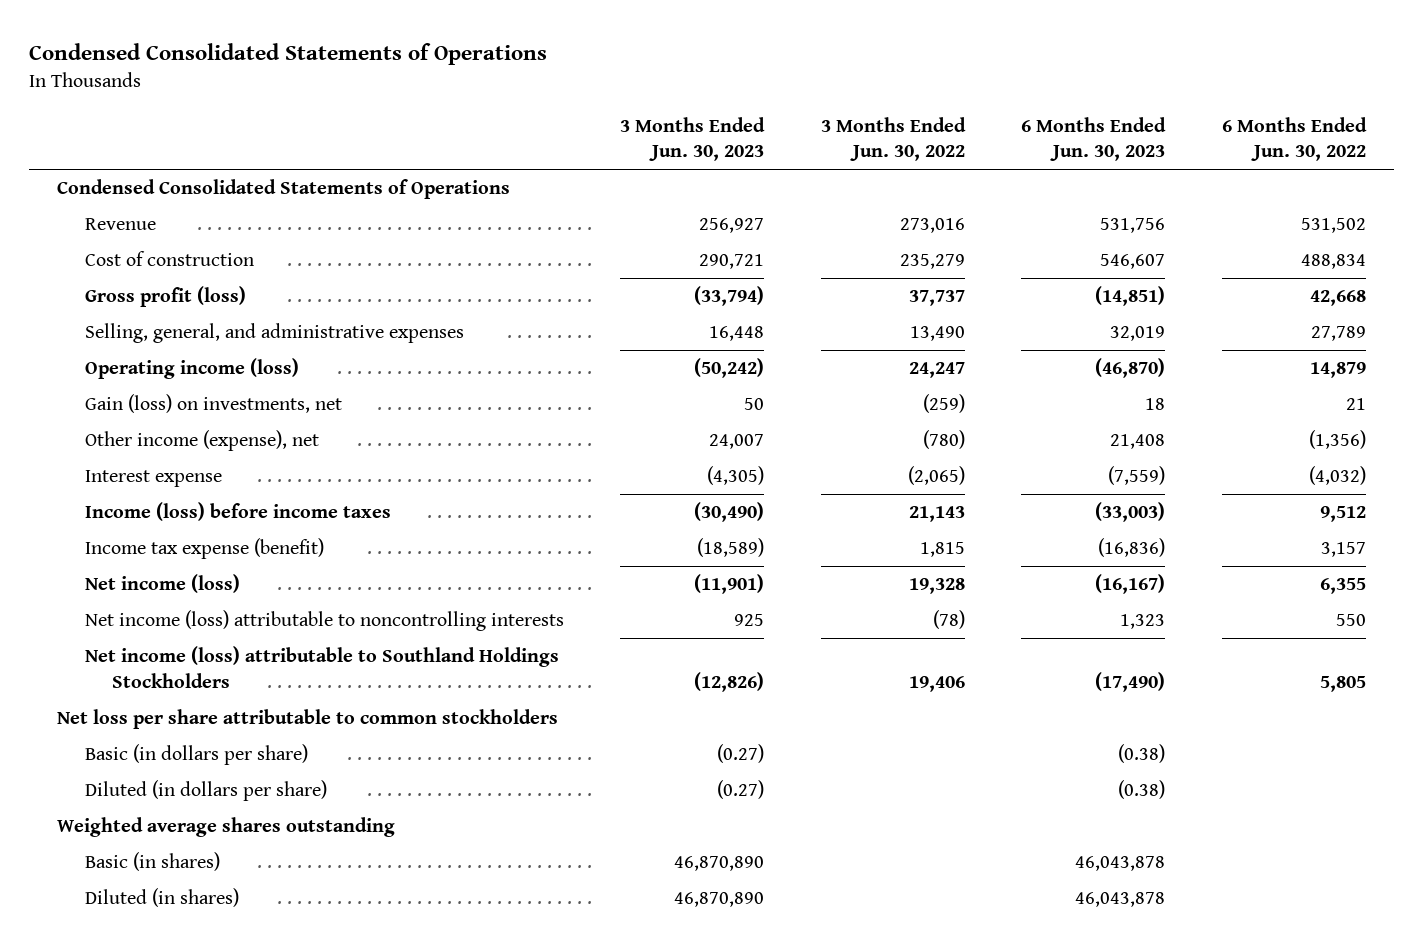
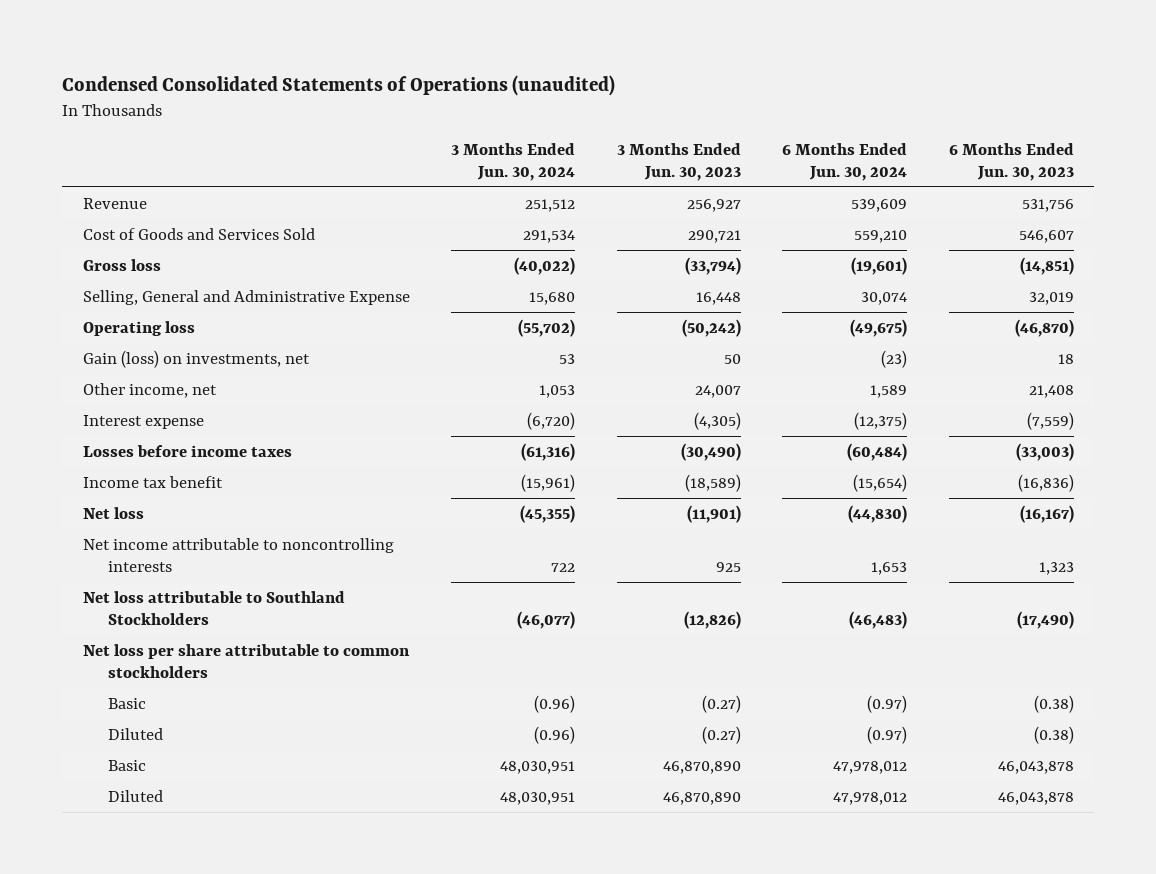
- Condensed Consolidated Statements of Operations
+ Condensed Consolidated Statements of Operations (unaudited)
- | 3 Months Ended Jun. 30, 2023 | 3 Months Ended Jun. 30, 2022 | 6 Months Ended Jun. 30, 2023 | 6 Months Ended Jun. 30, 2022
+ | 3 Months Ended Jun. 30, 2024 | 3 Months Ended Jun. 30, 2023 | 6 Months Ended Jun. 30, 2024 | 6 Months Ended Jun. 30, 2023
- Condensed Consolidated Statements of Operations
- Cost of construction | 290,721 | 235,279 | 546,607 | 488,834
- Gross profit (loss) | (33,794) | 37,737 | (14,851) | 42,668
- Selling, general, and administrative expenses | 16,448 | 13,490 | 32,019 | 27,789
- Operating income (loss) | (50,242) | 24,247 | (46,870) | 14,879
+ Cost of Goods and Services Sold | 291,534 | 290,721 | 559,210 | 546,607
+ Gross loss | (40,022) | (33,794) | (19,601) | (14,851)
+ Selling, General and Administrative Expense | 15,680 | 16,448 | 30,074 | 32,019
+ Operating loss | (55,702) | (50,242) | (49,675) | (46,870)
- Other income (expense), net | 24,007 | (780) | 21,408 | (1,356)
+ Other income, net | 1,053 | 24,007 | 1,589 | 21,408
- Income (loss) before income taxes | (30,490) | 21,143 | (33,003) | 9,512
- Income tax expense (benefit) | (18,589) | 1,815 | (16,836) | 3,157
- Net income (loss) | (11,901) | 19,328 | (16,167) | 6,355
- Net income (loss) attributable to noncontrolling interests | 925 | (78) | 1,323 | 550
- Net income (loss) attributable to Southland Holdings Stockholders | (12,826) | 19,406 | (17,490) | 5,805
+ Losses before income taxes | (61,316) | (30,490) | (60,484) | (33,003)
+ Income tax benefit | (15,961) | (18,589) | (15,654) | (16,836)
+ Net loss | (45,355) | (11,901) | (44,830) | (16,167)
+ Net income attributable to noncontrolling interests | 722 | 925 | 1,653 | 1,323
+ Net loss attributable to Southland Stockholders | (46,077) | (12,826) | (46,483) | (17,490)
- Basic (in dollars per share) | (0.27) | | (0.38) |
- Diluted (in dollars per share) | (0.27) | | (0.38) |
- Weighted average shares outstanding
- Basic (in shares) | 46,870,890 | | 46,043,878 |
- Diluted (in shares) | 46,870,890 | | 46,043,878 |
+ Basic | (0.96) | (0.27) | (0.97) | (0.38)
+ Diluted | (0.96) | (0.27) | (0.97) | (0.38)
+ Basic | 48,030,951 | 46,870,890 | 47,978,012 | 46,043,878
+ Diluted | 48,030,951 | 46,870,890 | 47,978,012 | 46,043,878

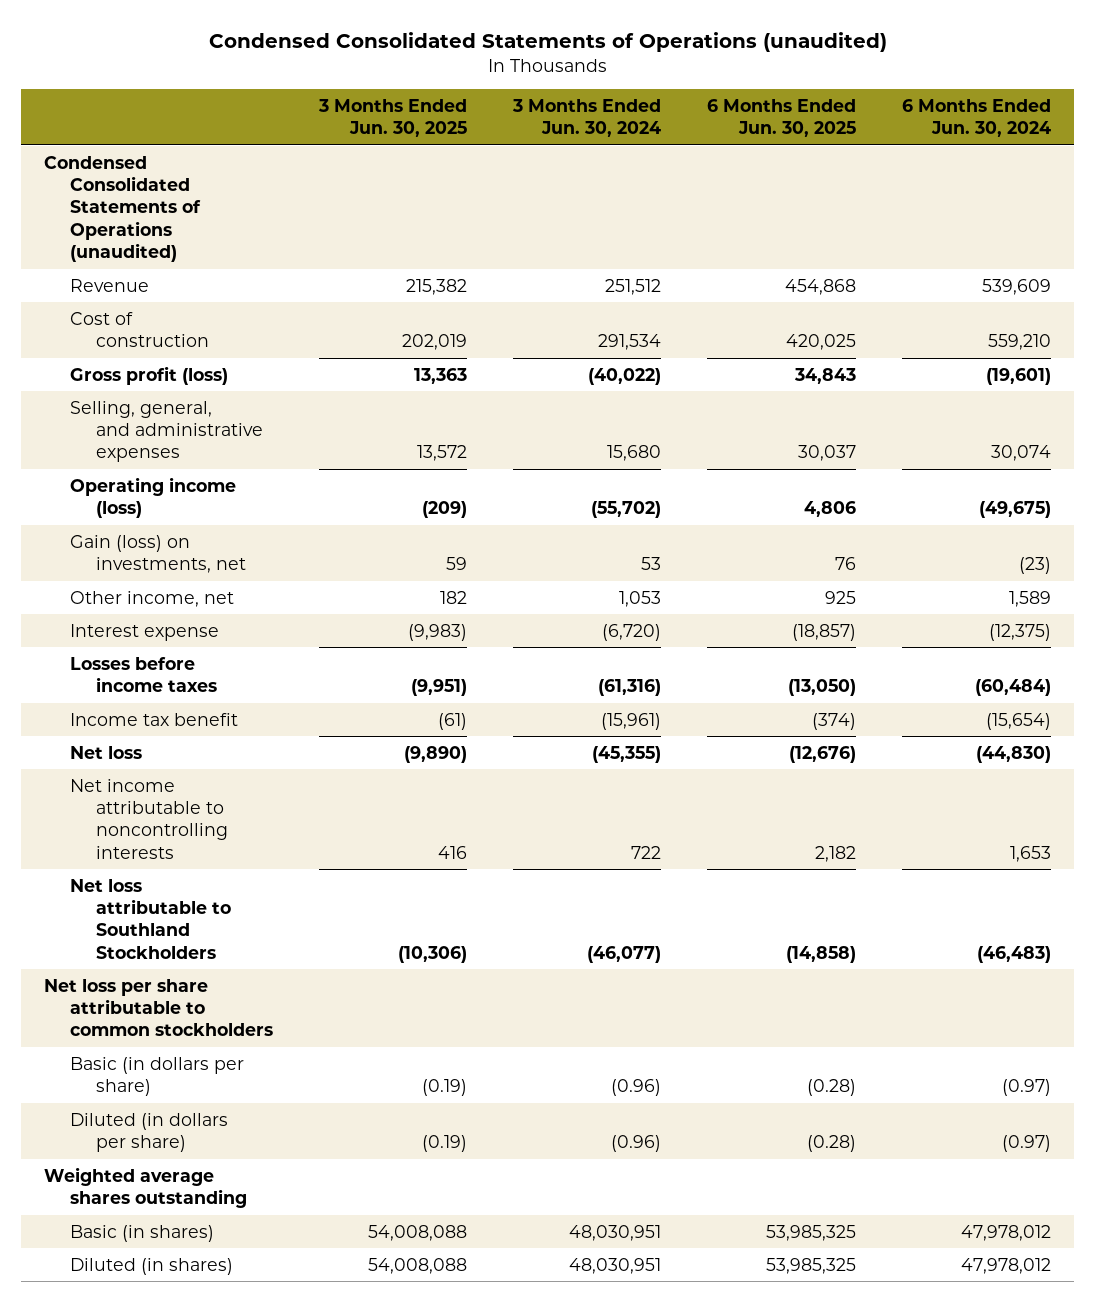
- | 3 Months Ended Jun. 30, 2024 | 3 Months Ended Jun. 30, 2023 | 6 Months Ended Jun. 30, 2024 | 6 Months Ended Jun. 30, 2023
+ | 3 Months Ended Jun. 30, 2025 | 3 Months Ended Jun. 30, 2024 | 6 Months Ended Jun. 30, 2025 | 6 Months Ended Jun. 30, 2024
+ Condensed Consolidated Statements of Operations (unaudited)
- Cost of Goods and Services Sold | 291,534 | 290,721 | 559,210 | 546,607
- Gross loss | (40,022) | (33,794) | (19,601) | (14,851)
- Selling, General and Administrative Expense | 15,680 | 16,448 | 30,074 | 32,019
- Operating loss | (55,702) | (50,242) | (49,675) | (46,870)
+ Cost of construction | 202,019 | 291,534 | 420,025 | 559,210
+ Gross profit (loss) | 13,363 | (40,022) | 34,843 | (19,601)
+ Selling, general, and administrative expenses | 13,572 | 15,680 | 30,037 | 30,074
+ Operating income (loss) | (209) | (55,702) | 4,806 | (49,675)
- Basic | (0.96) | (0.27) | (0.97) | (0.38)
- Diluted | (0.96) | (0.27) | (0.97) | (0.38)
- Basic | 48,030,951 | 46,870,890 | 47,978,012 | 46,043,878
- Diluted | 48,030,951 | 46,870,890 | 47,978,012 | 46,043,878
+ Basic (in dollars per share) | (0.19) | (0.96) | (0.28) | (0.97)
+ Diluted (in dollars per share) | (0.19) | (0.96) | (0.28) | (0.97)
+ Weighted average shares outstanding
+ Basic (in shares) | 54,008,088 | 48,030,951 | 53,985,325 | 47,978,012
+ Diluted (in shares) | 54,008,088 | 48,030,951 | 53,985,325 | 47,978,012

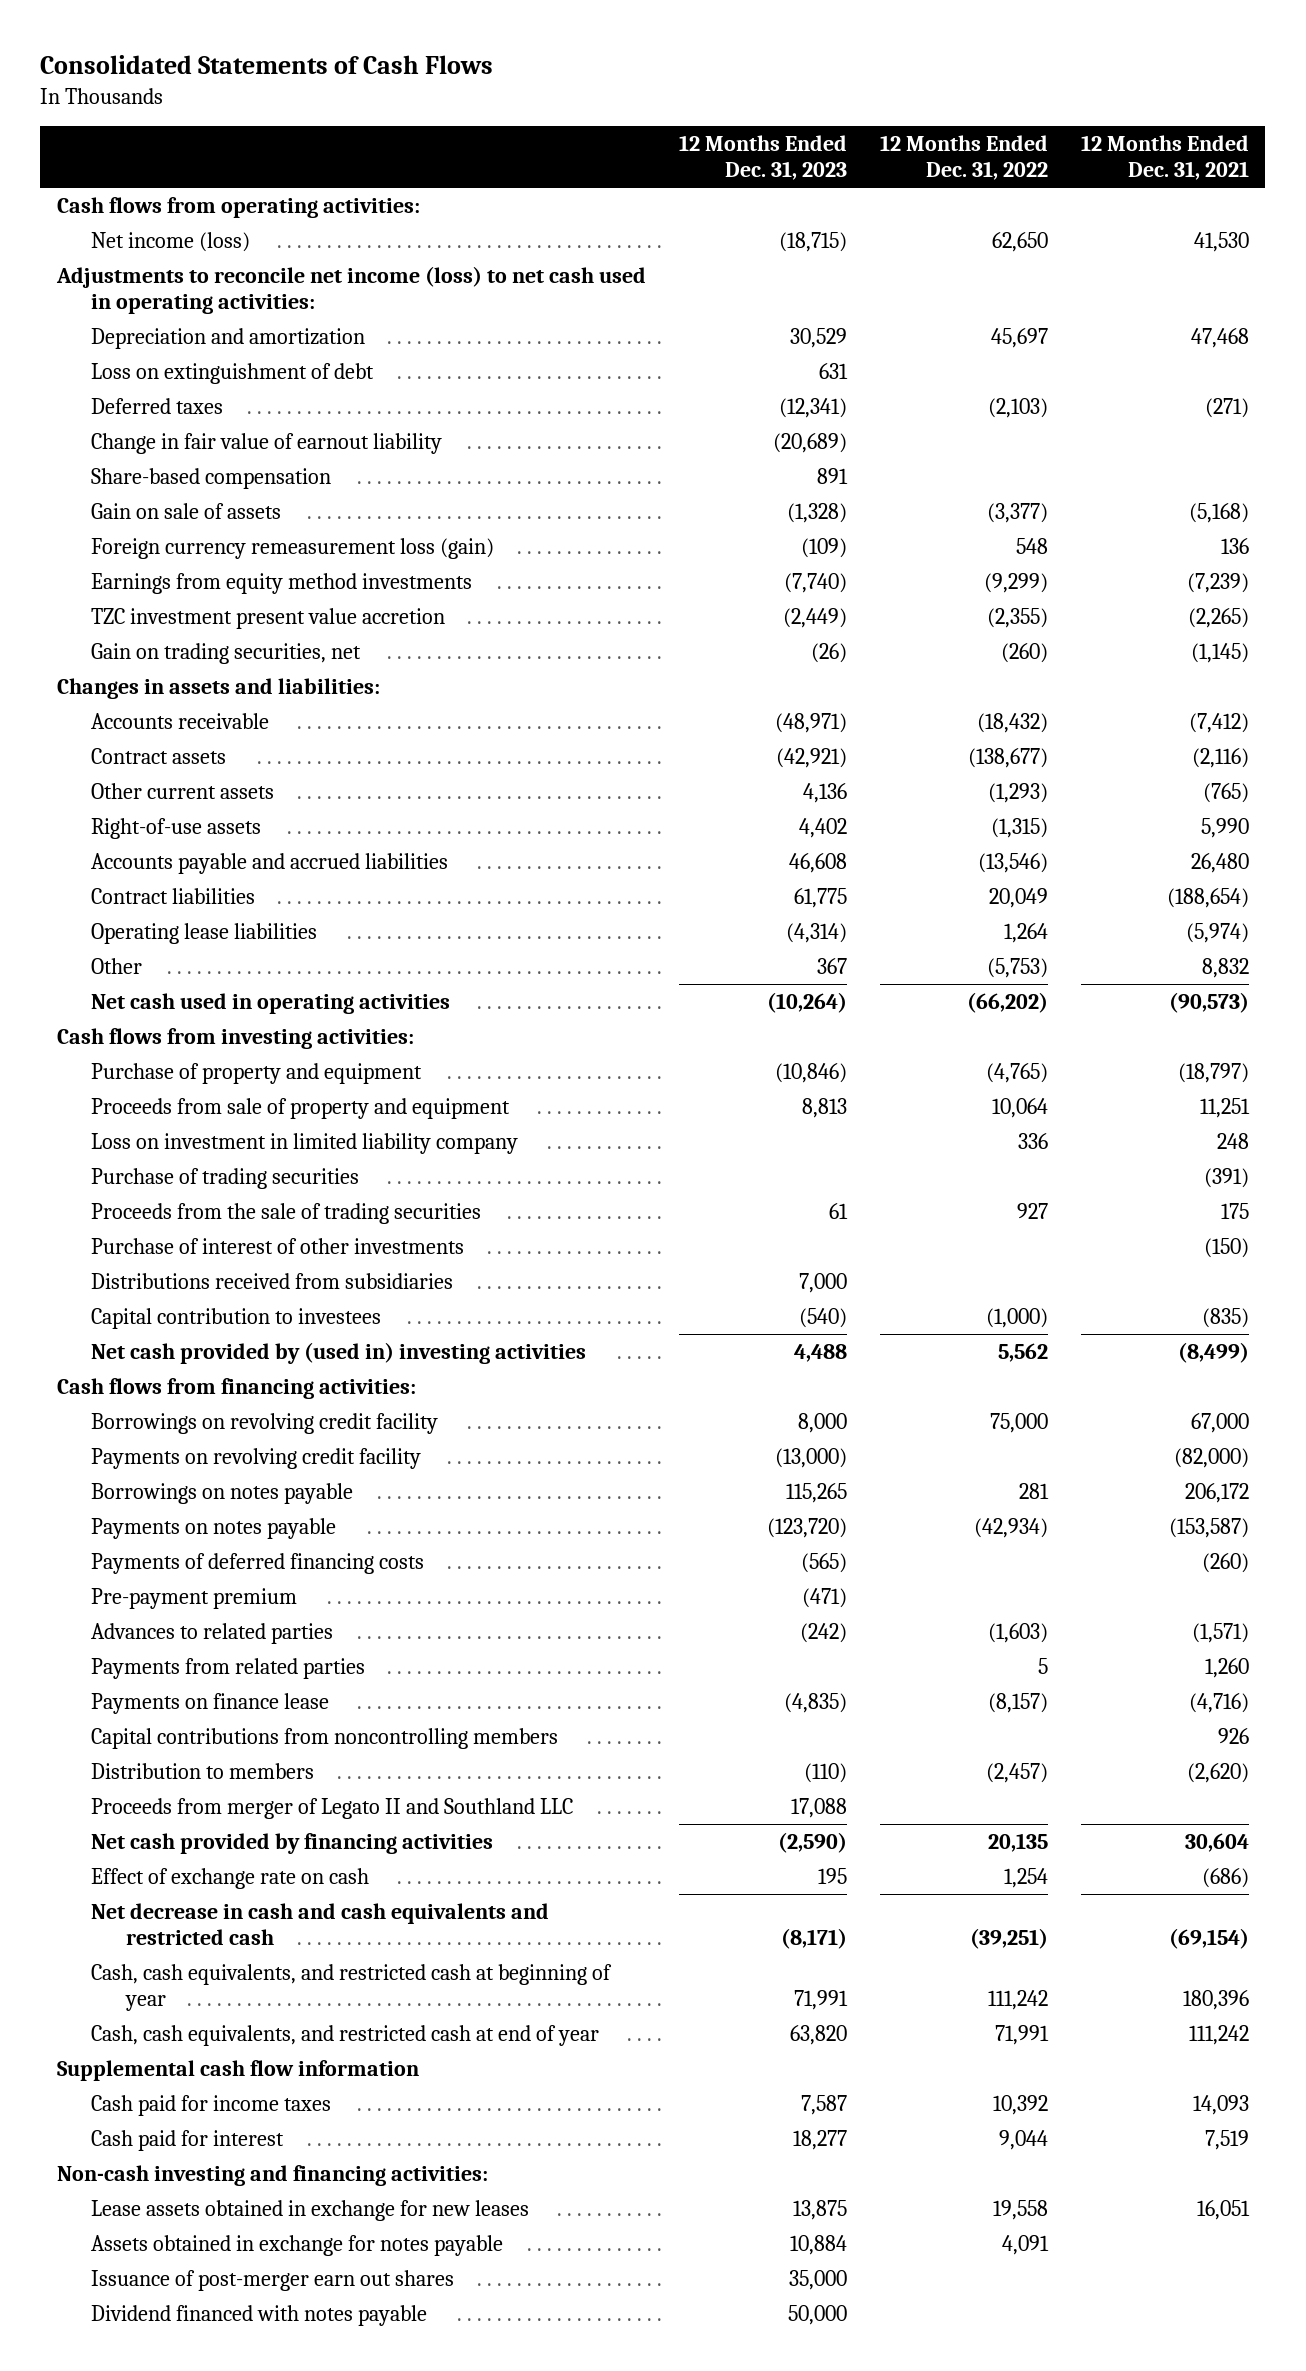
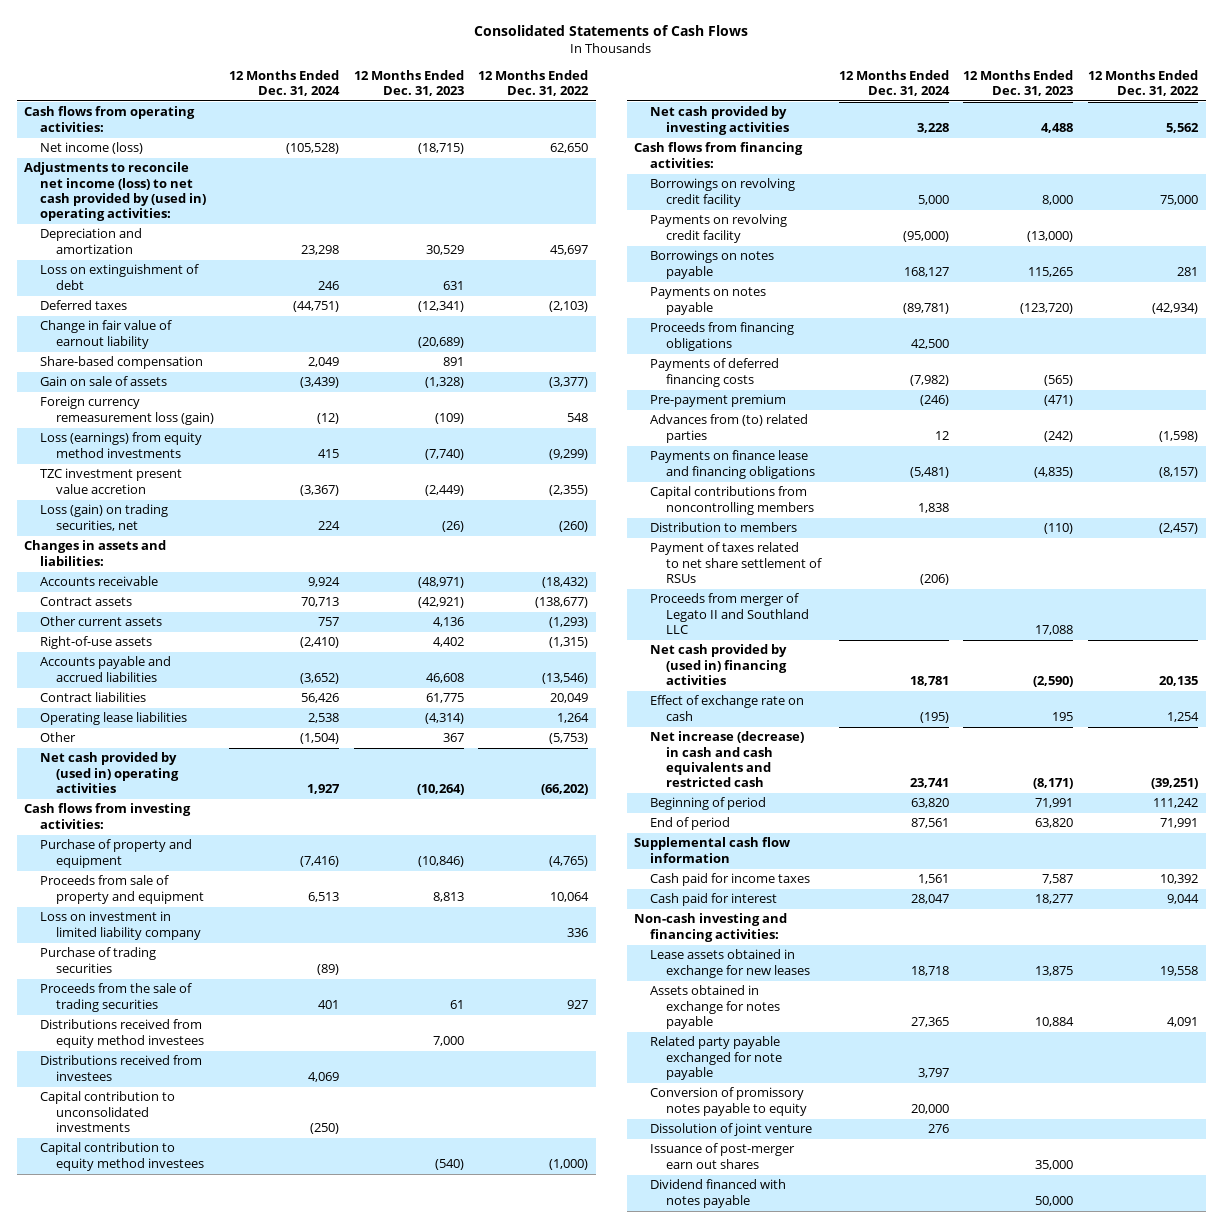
- | 12 Months Ended Dec. 31, 2023 | 12 Months Ended Dec. 31, 2022 | 12 Months Ended Dec. 31, 2021
+ | 12 Months Ended Dec. 31, 2024 | 12 Months Ended Dec. 31, 2023 | 12 Months Ended Dec. 31, 2022
- Adjustments to reconcile net income (loss) to net cash used in operating activities:
+ Adjustments to reconcile net income (loss) to net cash provided by (used in) operating activities:
- Earnings from equity method investments | (7,740) | (9,299) | (7,239)
+ Loss (earnings) from equity method investments | 415 | (7,740) | (9,299)
- Gain on trading securities, net | (26) | (260) | (1,145)
+ Loss (gain) on trading securities, net | 224 | (26) | (260)
- Net cash used in operating activities | (10,264) | (66,202) | (90,573)
+ Net cash provided by (used in) operating activities | 1,927 | (10,264) | (66,202)
- Purchase of interest of other investments | | | (150)
- Distributions received from subsidiaries | 7,000 | |
- Capital contribution to investees | (540) | (1,000) | (835)
- Net cash provided by (used in) investing activities | 4,488 | 5,562 | (8,499)
+ Distributions received from equity method investees | | 7,000 |
+ Distributions received from investees | 4,069 | |
+ Capital contribution to unconsolidated investments | (250) | |
+ Capital contribution to equity method investees | | (540) | (1,000)
+ Net cash provided by investing activities | 3,228 | 4,488 | 5,562
+ Proceeds from financing obligations | 42,500 | |
- Advances to related parties | (242) | (1,603) | (1,571)
- Payments from related parties | | 5 | 1,260
- Payments on finance lease | (4,835) | (8,157) | (4,716)
+ Advances from (to) related parties | 12 | (242) | (1,598)
+ Payments on finance lease and financing obligations | (5,481) | (4,835) | (8,157)
+ Payment of taxes related to net share settlement of RSUs | (206) | |
- Net cash provided by financing activities | (2,590) | 20,135 | 30,604
+ Net cash provided by (used in) financing activities | 18,781 | (2,590) | 20,135
- Net decrease in cash and cash equivalents and restricted cash | (8,171) | (39,251) | (69,154)
- Cash, cash equivalents, and restricted cash at beginning of year | 71,991 | 111,242 | 180,396
- Cash, cash equivalents, and restricted cash at end of year | 63,820 | 71,991 | 111,242
+ Net increase (decrease) in cash and cash equivalents and restricted cash | 23,741 | (8,171) | (39,251)
+ Beginning of period | 63,820 | 71,991 | 111,242
+ End of period | 87,561 | 63,820 | 71,991
+ Related party payable exchanged for note payable | 3,797 | |
+ Conversion of promissory notes payable to equity | 20,000 | |
+ Dissolution of joint venture | 276 | |

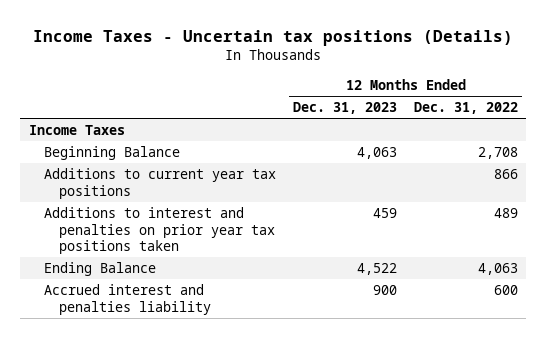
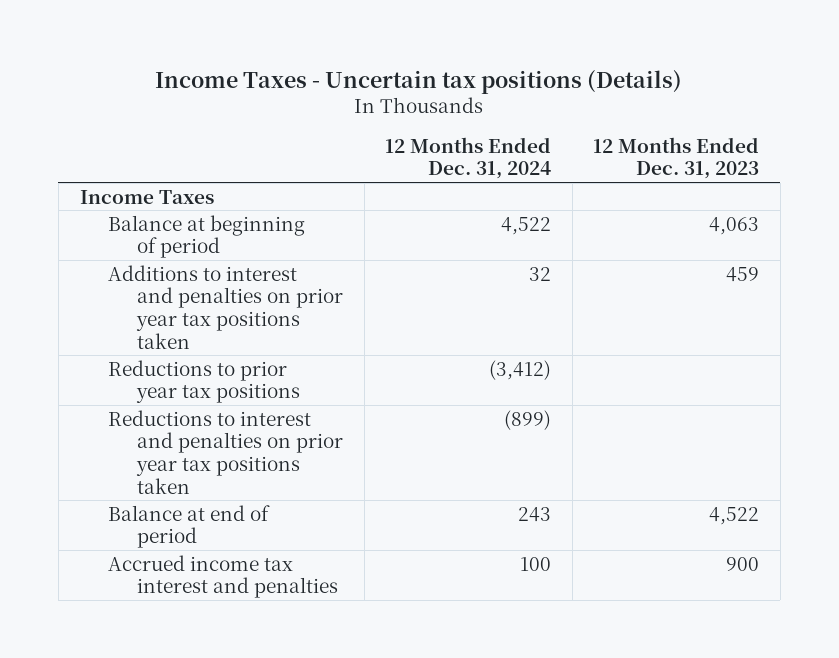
- | 12 Months Ended Dec. 31, 2023 | 12 Months Ended Dec. 31, 2022
+ | 12 Months Ended Dec. 31, 2024 | 12 Months Ended Dec. 31, 2023
- Beginning Balance | 4,063 | 2,708
- Additions to current year tax positions | | 866
+ Balance at beginning of period | 4,522 | 4,063
- Ending Balance | 4,522 | 4,063
- Accrued interest and penalties liability | 900 | 600
+ Reductions to prior year tax positions | (3,412) |
+ Reductions to interest and penalties on prior year tax positions taken | (899) |
+ Balance at end of period | 243 | 4,522
+ Accrued income tax interest and penalties | 100 | 900

